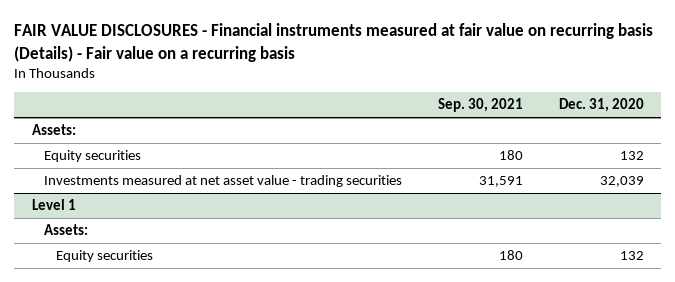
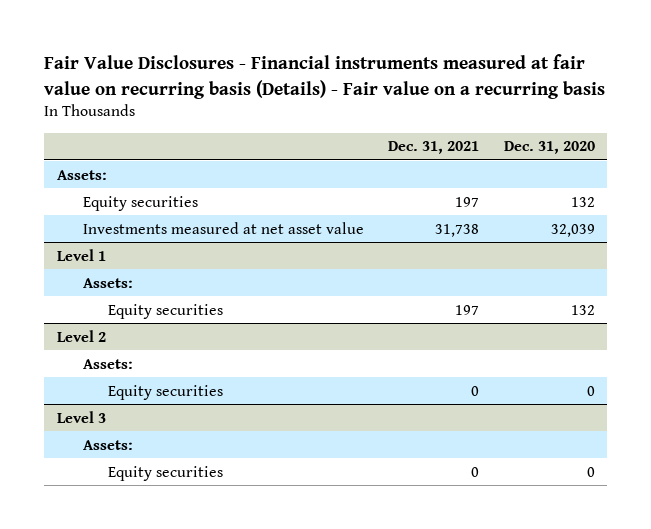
- FAIR VALUE DISCLOSURES - Financial instruments measured at fair value on recurring basis (Details) - Fair value on a recurring basis
+ Fair Value Disclosures - Financial instruments measured at fair value on recurring basis (Details) - Fair value on a recurring basis
- | Sep. 30, 2021 | Dec. 31, 2020
+ | Dec. 31, 2021 | Dec. 31, 2020
- Investments measured at net asset value - trading securities | 31,591 | 32,039
+ Investments measured at net asset value | 31,738 | 32,039
+ Level 2
+ Assets:
+ Equity securities | 0 | 0
+ Level 3
+ Assets:
+ Equity securities | 0 | 0

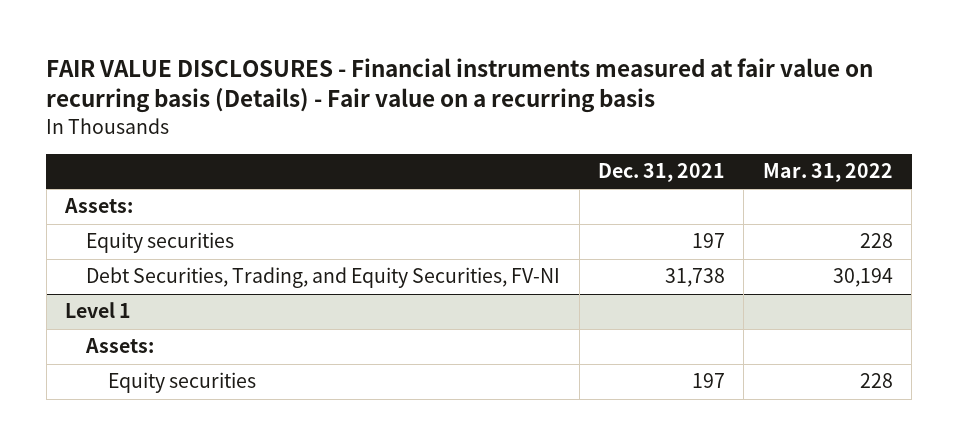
- Fair Value Disclosures - Financial instruments measured at fair value on recurring basis (Details) - Fair value on a recurring basis
+ FAIR VALUE DISCLOSURES - Financial instruments measured at fair value on recurring basis (Details) - Fair value on a recurring basis
- | Dec. 31, 2021 | Dec. 31, 2020
+ | Dec. 31, 2021 | Mar. 31, 2022
- Investments measured at net asset value | 31,738 | 32,039
+ Debt Securities, Trading, and Equity Securities, FV-NI | 31,738 | 30,194
- Level 2
- Assets:
- Equity securities | 0 | 0
- Level 3
- Assets:
- Equity securities | 0 | 0

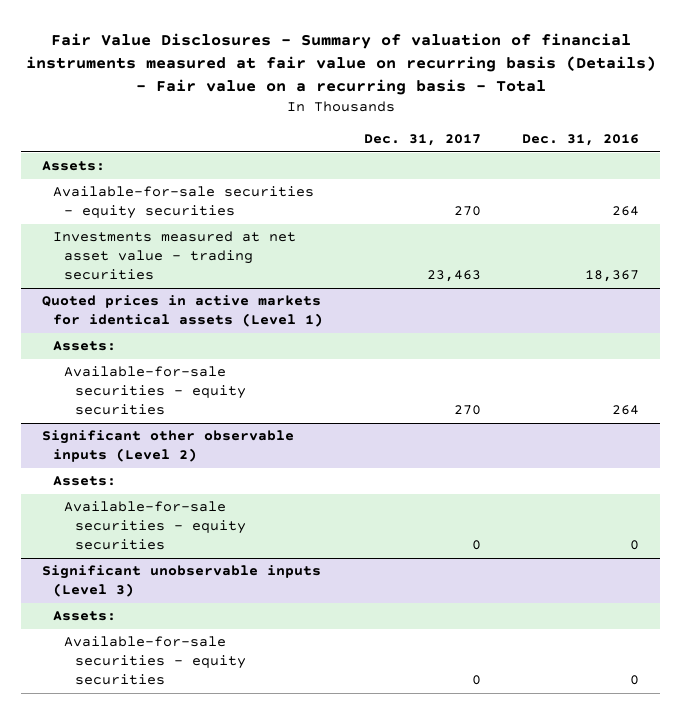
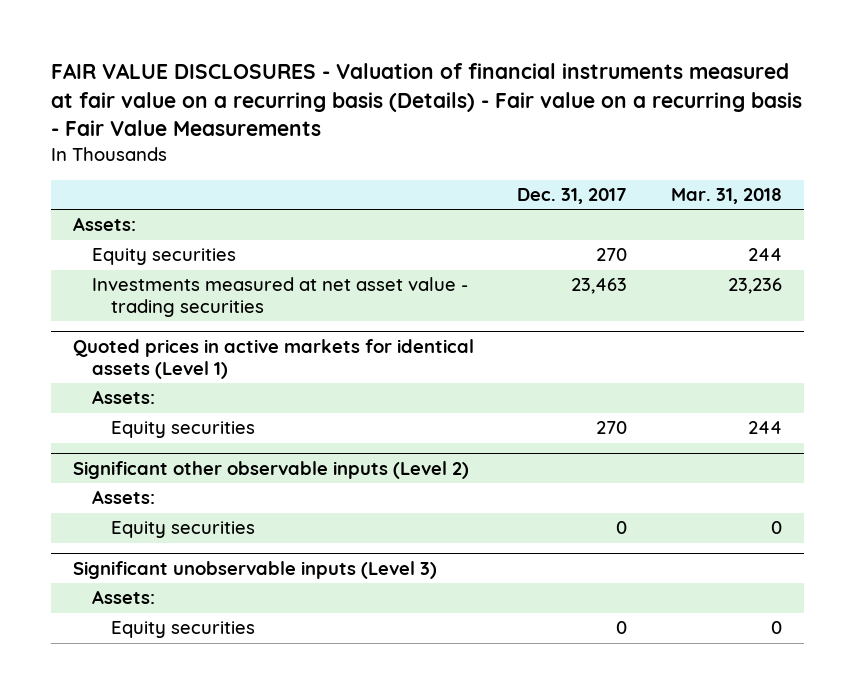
- Fair Value Disclosures - Summary of valuation of financial instruments measured at fair value on recurring basis (Details) - Fair value on a recurring basis - Total
+ FAIR VALUE DISCLOSURES - Valuation of financial instruments measured at fair value on a recurring basis (Details) - Fair value on a recurring basis - Fair Value Measurements
- | Dec. 31, 2017 | Dec. 31, 2016
+ | Dec. 31, 2017 | Mar. 31, 2018
- Available-for-sale securities - equity securities | 270 | 264
+ Equity securities | 270 | 244
@ Quoted prices in active markets for identical assets (Level 1)
- Available-for-sale securities - equity securities | 270 | 264
+ Equity securities | 270 | 244
@ Significant other observable inputs (Level 2)
- Available-for-sale securities - equity securities | 0 | 0
+ Equity securities | 0 | 0
@ Significant unobservable inputs (Level 3)
- Available-for-sale securities - equity securities | 0 | 0
+ Equity securities | 0 | 0

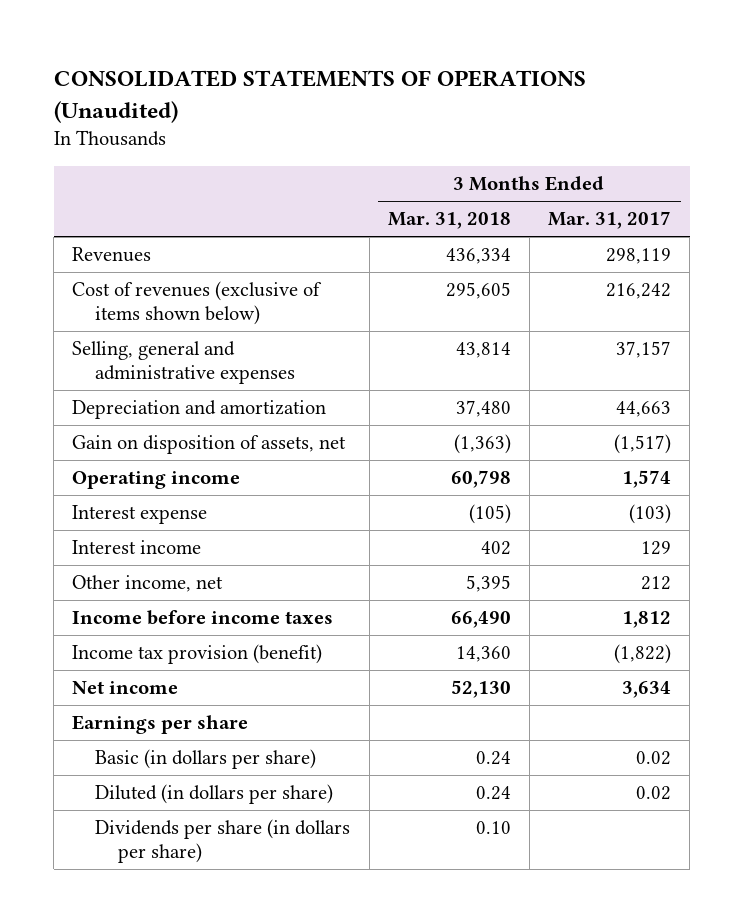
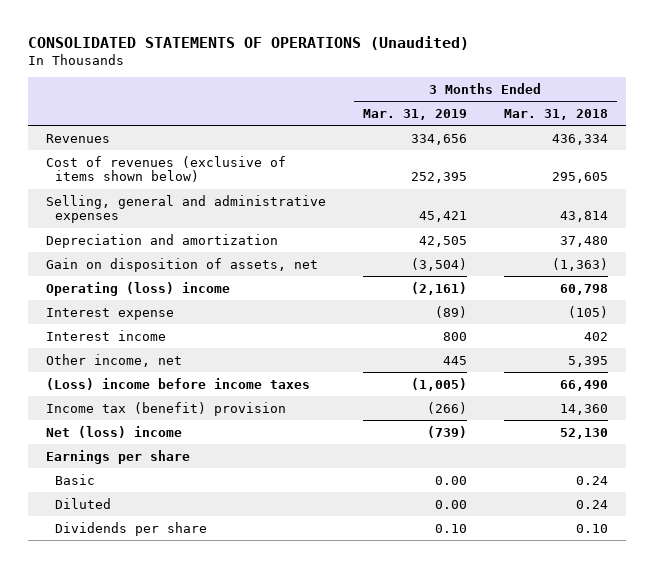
- | 3 Months Ended Mar. 31, 2018 | 3 Months Ended Mar. 31, 2017
+ | 3 Months Ended Mar. 31, 2019 | 3 Months Ended Mar. 31, 2018
- Operating income | 60,798 | 1,574
+ Operating (loss) income | (2,161) | 60,798
- Income before income taxes | 66,490 | 1,812
- Income tax provision (benefit) | 14,360 | (1,822)
- Net income | 52,130 | 3,634
+ (Loss) income before income taxes | (1,005) | 66,490
+ Income tax (benefit) provision | (266) | 14,360
+ Net (loss) income | (739) | 52,130
- Basic (in dollars per share) | 0.24 | 0.02
- Diluted (in dollars per share) | 0.24 | 0.02
- Dividends per share (in dollars per share) | 0.10 |
+ Basic | 0.00 | 0.24
+ Diluted | 0.00 | 0.24
+ Dividends per share | 0.10 | 0.10

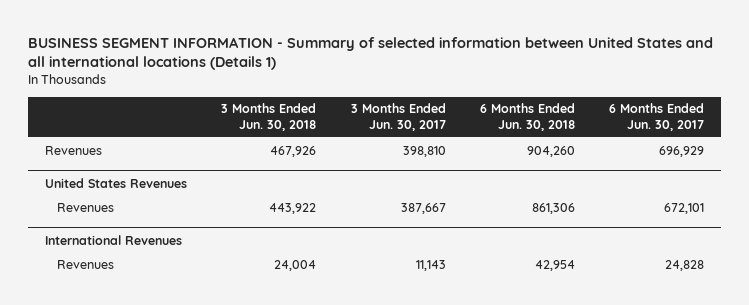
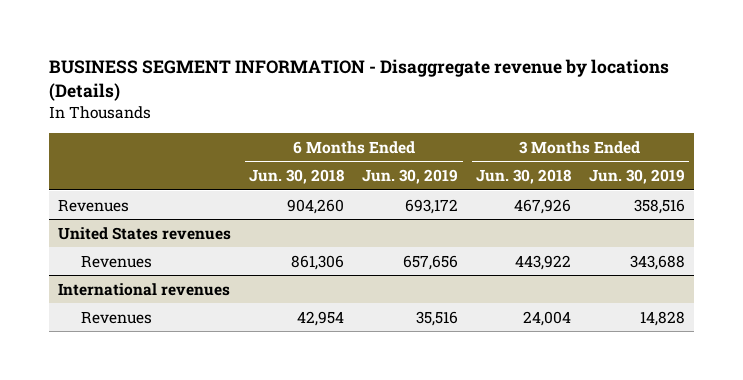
- BUSINESS SEGMENT INFORMATION - Summary of selected information between United States and all international locations (Details 1)
+ BUSINESS SEGMENT INFORMATION - Disaggregate revenue by locations (Details)
- | 3 Months Ended Jun. 30, 2018 | 3 Months Ended Jun. 30, 2017 | 6 Months Ended Jun. 30, 2018 | 6 Months Ended Jun. 30, 2017
+ | 6 Months Ended Jun. 30, 2018 | 6 Months Ended Jun. 30, 2019 | 3 Months Ended Jun. 30, 2018 | 3 Months Ended Jun. 30, 2019
- United States Revenues
+ United States revenues
- International Revenues
+ International revenues

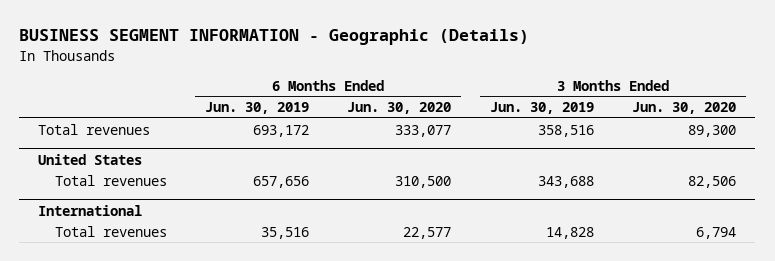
- BUSINESS SEGMENT INFORMATION - Disaggregate revenue by locations (Details)
+ BUSINESS SEGMENT INFORMATION - Geographic (Details)
- | 6 Months Ended Jun. 30, 2018 | 6 Months Ended Jun. 30, 2019 | 3 Months Ended Jun. 30, 2018 | 3 Months Ended Jun. 30, 2019
+ | 6 Months Ended Jun. 30, 2019 | 6 Months Ended Jun. 30, 2020 | 3 Months Ended Jun. 30, 2019 | 3 Months Ended Jun. 30, 2020
- Revenues | 904,260 | 693,172 | 467,926 | 358,516
- United States revenues
- Revenues | 861,306 | 657,656 | 443,922 | 343,688
- International revenues
- Revenues | 42,954 | 35,516 | 24,004 | 14,828
+ Total revenues | 693,172 | 333,077 | 358,516 | 89,300
+ United States
+ Total revenues | 657,656 | 310,500 | 343,688 | 82,506
+ International
+ Total revenues | 35,516 | 22,577 | 14,828 | 6,794

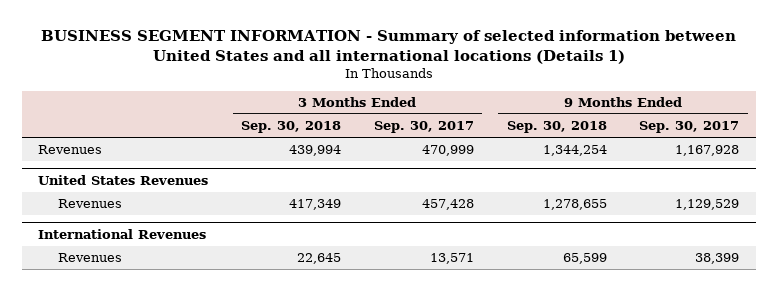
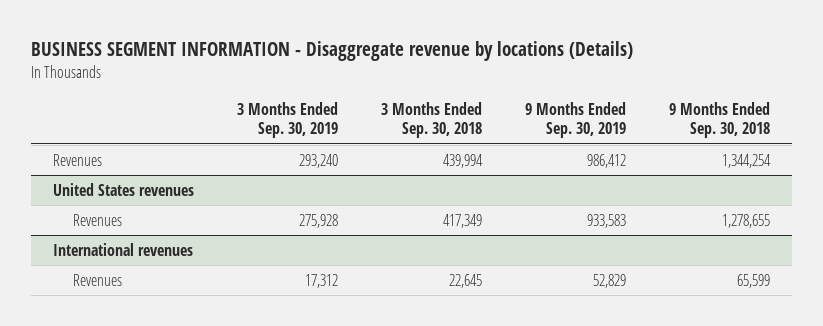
- BUSINESS SEGMENT INFORMATION - Summary of selected information between United States and all international locations (Details 1)
+ BUSINESS SEGMENT INFORMATION - Disaggregate revenue by locations (Details)
- | 3 Months Ended Sep. 30, 2018 | 3 Months Ended Sep. 30, 2017 | 9 Months Ended Sep. 30, 2018 | 9 Months Ended Sep. 30, 2017
+ | 3 Months Ended Sep. 30, 2019 | 3 Months Ended Sep. 30, 2018 | 9 Months Ended Sep. 30, 2019 | 9 Months Ended Sep. 30, 2018
- United States Revenues
+ United States revenues
- International Revenues
+ International revenues

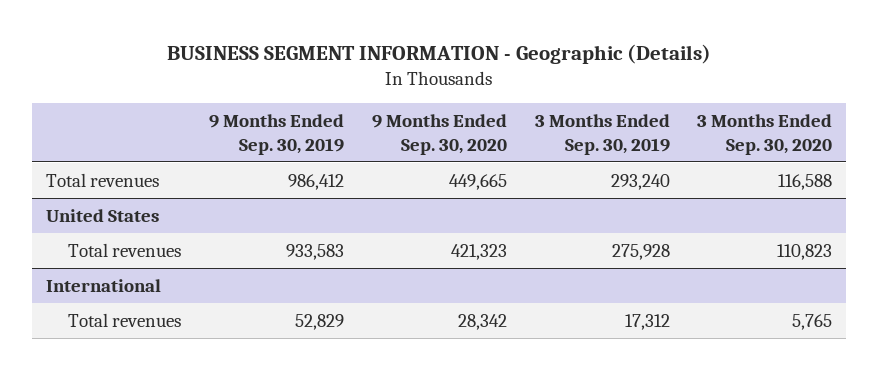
- BUSINESS SEGMENT INFORMATION - Disaggregate revenue by locations (Details)
+ BUSINESS SEGMENT INFORMATION - Geographic (Details)
- | 3 Months Ended Sep. 30, 2019 | 3 Months Ended Sep. 30, 2018 | 9 Months Ended Sep. 30, 2019 | 9 Months Ended Sep. 30, 2018
+ | 9 Months Ended Sep. 30, 2019 | 9 Months Ended Sep. 30, 2020 | 3 Months Ended Sep. 30, 2019 | 3 Months Ended Sep. 30, 2020
- Revenues | 293,240 | 439,994 | 986,412 | 1,344,254
- United States revenues
- Revenues | 275,928 | 417,349 | 933,583 | 1,278,655
- International revenues
- Revenues | 17,312 | 22,645 | 52,829 | 65,599
+ Total revenues | 986,412 | 449,665 | 293,240 | 116,588
+ United States
+ Total revenues | 933,583 | 421,323 | 275,928 | 110,823
+ International
+ Total revenues | 52,829 | 28,342 | 17,312 | 5,765

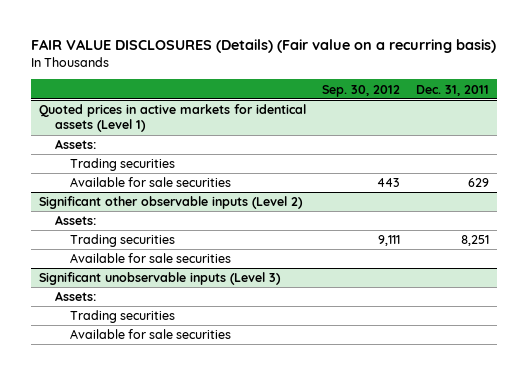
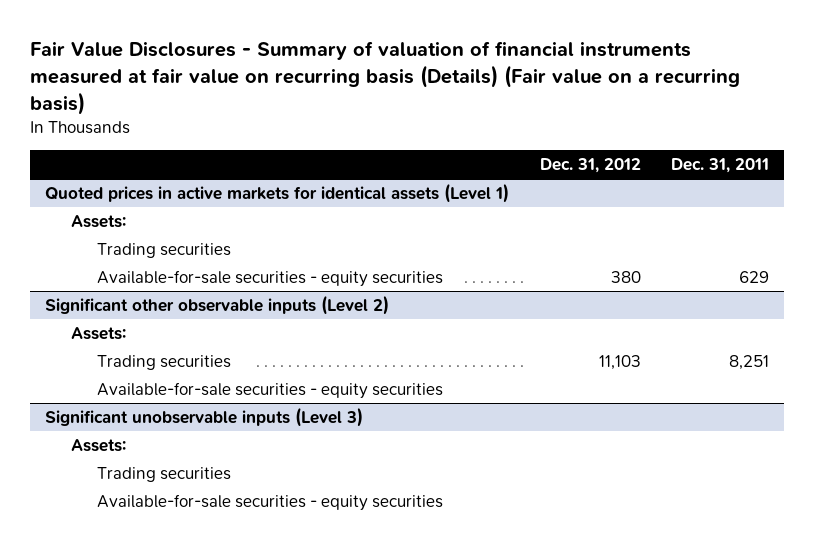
- FAIR VALUE DISCLOSURES (Details) (Fair value on a recurring basis)
+ Fair Value Disclosures - Summary of valuation of financial instruments measured at fair value on recurring basis (Details) (Fair value on a recurring basis)
- | Sep. 30, 2012 | Dec. 31, 2011
+ | Dec. 31, 2012 | Dec. 31, 2011
@ Quoted prices in active markets for identical assets (Level 1)
- Available for sale securities | 443 | 629
+ Available-for-sale securities - equity securities | 380 | 629
@ Significant other observable inputs (Level 2)
- Available for sale securities
+ Available-for-sale securities - equity securities
@ Significant unobservable inputs (Level 3)
- Available for sale securities
+ Available-for-sale securities - equity securities

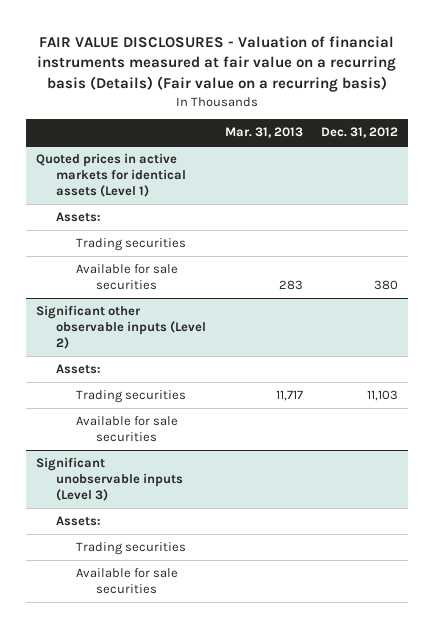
- Fair Value Disclosures - Summary of valuation of financial instruments measured at fair value on recurring basis (Details) (Fair value on a recurring basis)
+ FAIR VALUE DISCLOSURES - Valuation of financial instruments measured at fair value on a recurring basis (Details) (Fair value on a recurring basis)
- | Dec. 31, 2012 | Dec. 31, 2011
+ | Mar. 31, 2013 | Dec. 31, 2012
@ Quoted prices in active markets for identical assets (Level 1)
- Available-for-sale securities - equity securities | 380 | 629
+ Available for sale securities | 283 | 380
@ Significant other observable inputs (Level 2)
- Available-for-sale securities - equity securities
+ Available for sale securities
@ Significant unobservable inputs (Level 3)
- Available-for-sale securities - equity securities
+ Available for sale securities

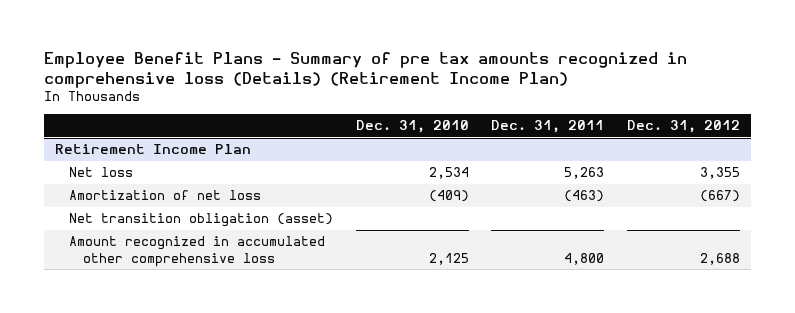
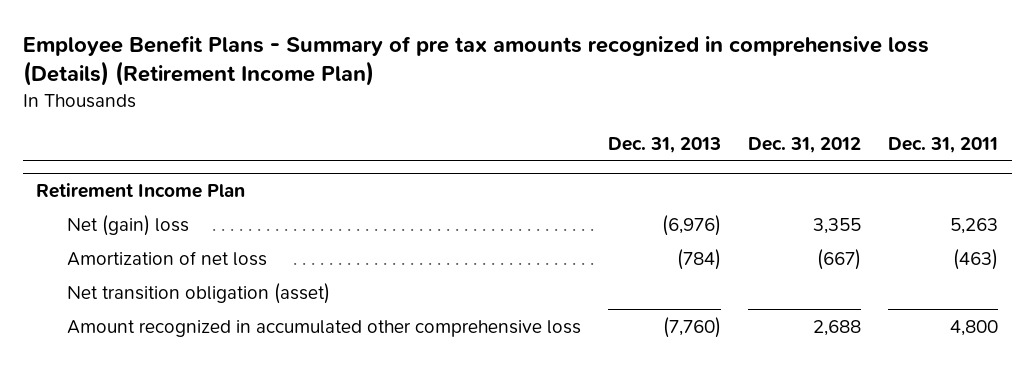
- | Dec. 31, 2010 | Dec. 31, 2011 | Dec. 31, 2012
+ | Dec. 31, 2013 | Dec. 31, 2012 | Dec. 31, 2011
@ Retirement Income Plan
- Net loss | 2,534 | 5,263 | 3,355
+ Net (gain) loss | (6,976) | 3,355 | 5,263

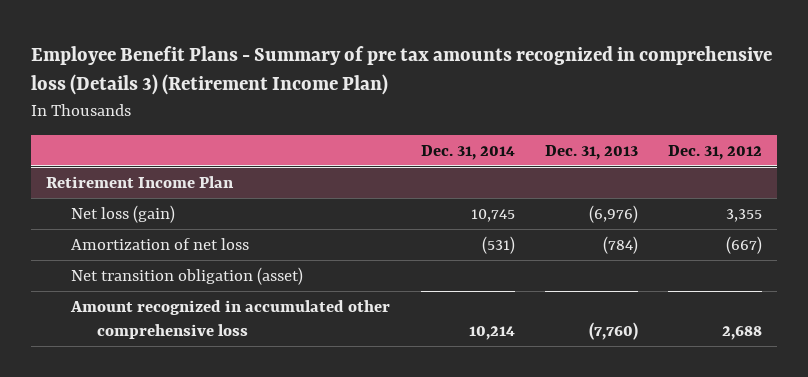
- Employee Benefit Plans - Summary of pre tax amounts recognized in comprehensive loss (Details) (Retirement Income Plan)
+ Employee Benefit Plans - Summary of pre tax amounts recognized in comprehensive loss (Details 3) (Retirement Income Plan)
- | Dec. 31, 2013 | Dec. 31, 2012 | Dec. 31, 2011
+ | Dec. 31, 2014 | Dec. 31, 2013 | Dec. 31, 2012
@ Retirement Income Plan
- Net (gain) loss | (6,976) | 3,355 | 5,263
+ Net loss (gain) | 10,745 | (6,976) | 3,355

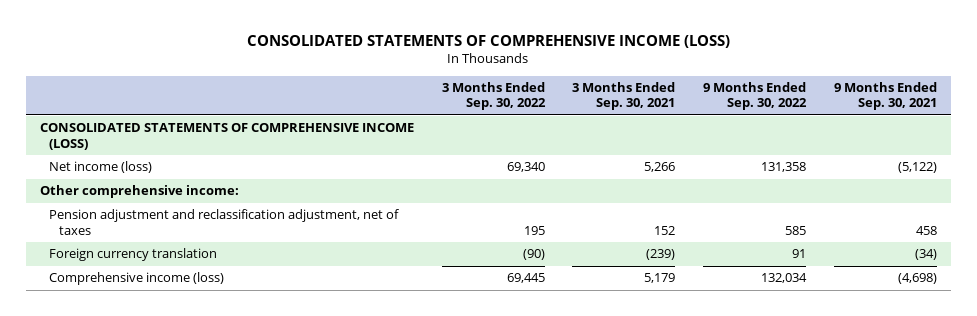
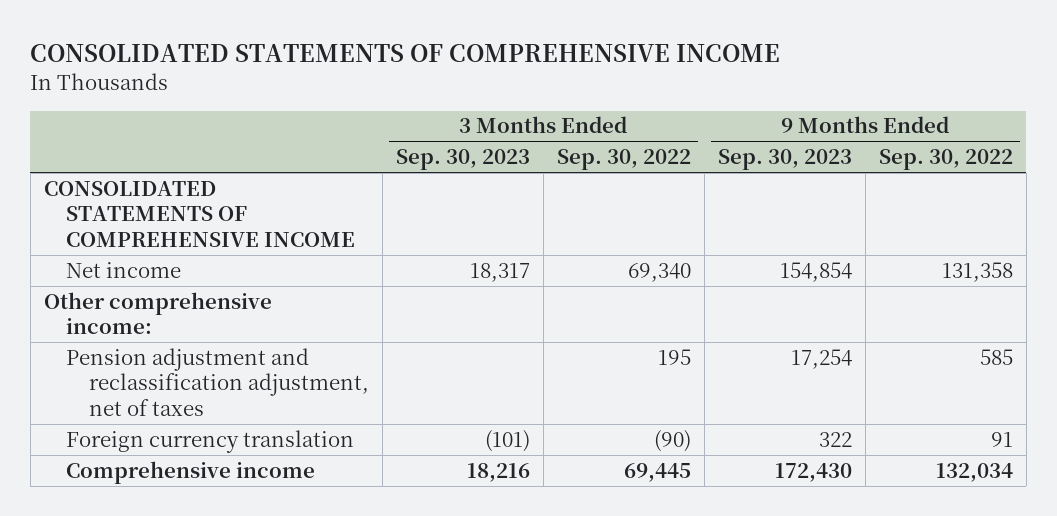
- CONSOLIDATED STATEMENTS OF COMPREHENSIVE INCOME (LOSS)
+ CONSOLIDATED STATEMENTS OF COMPREHENSIVE INCOME
- | 3 Months Ended Sep. 30, 2022 | 3 Months Ended Sep. 30, 2021 | 9 Months Ended Sep. 30, 2022 | 9 Months Ended Sep. 30, 2021
+ | 3 Months Ended Sep. 30, 2023 | 3 Months Ended Sep. 30, 2022 | 9 Months Ended Sep. 30, 2023 | 9 Months Ended Sep. 30, 2022
- CONSOLIDATED STATEMENTS OF COMPREHENSIVE INCOME (LOSS)
- Net income (loss) | 69,340 | 5,266 | 131,358 | (5,122)
+ CONSOLIDATED STATEMENTS OF COMPREHENSIVE INCOME
+ Net income | 18,317 | 69,340 | 154,854 | 131,358
- Comprehensive income (loss) | 69,445 | 5,179 | 132,034 | (4,698)
+ Comprehensive income | 18,216 | 69,445 | 172,430 | 132,034

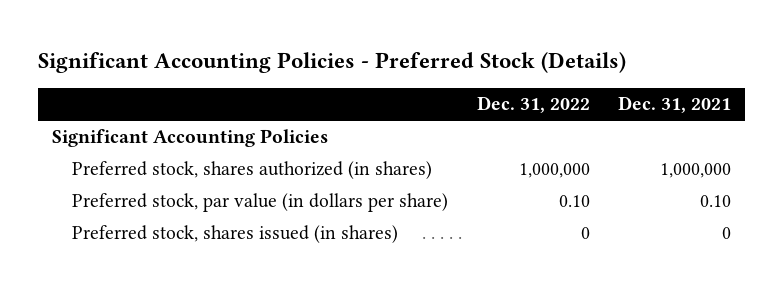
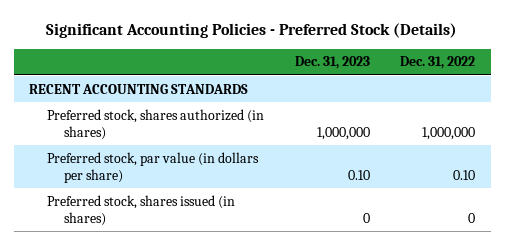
- | Dec. 31, 2022 | Dec. 31, 2021
+ | Dec. 31, 2023 | Dec. 31, 2022
- Significant Accounting Policies
+ RECENT ACCOUNTING STANDARDS

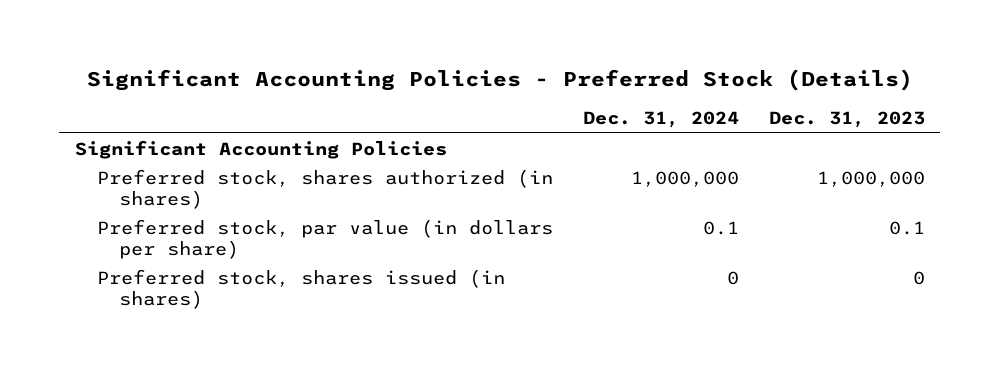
- | Dec. 31, 2023 | Dec. 31, 2022
+ | Dec. 31, 2024 | Dec. 31, 2023
- RECENT ACCOUNTING STANDARDS
+ Significant Accounting Policies
- Preferred stock, par value (in dollars per share) | 0.10 | 0.10
+ Preferred stock, par value (in dollars per share) | 0.1 | 0.1

